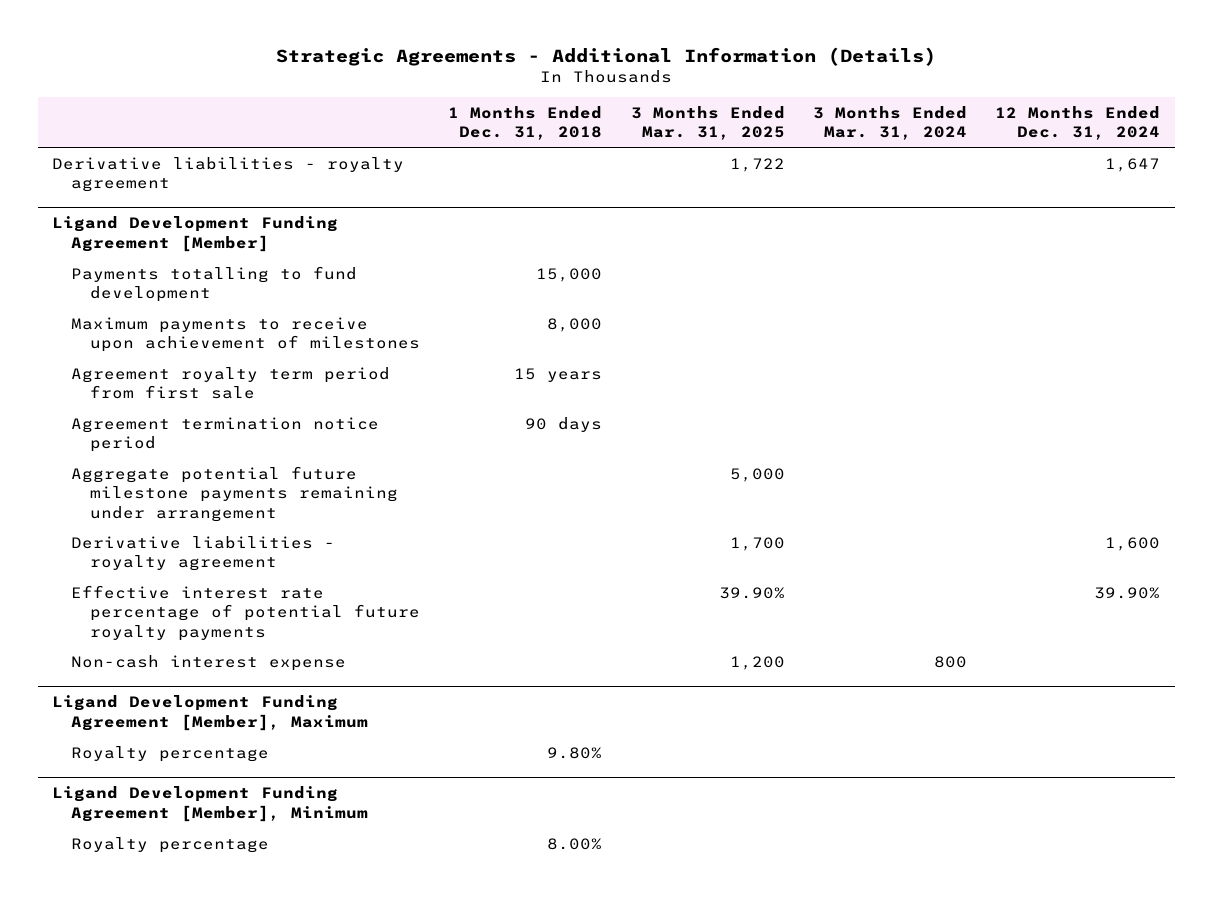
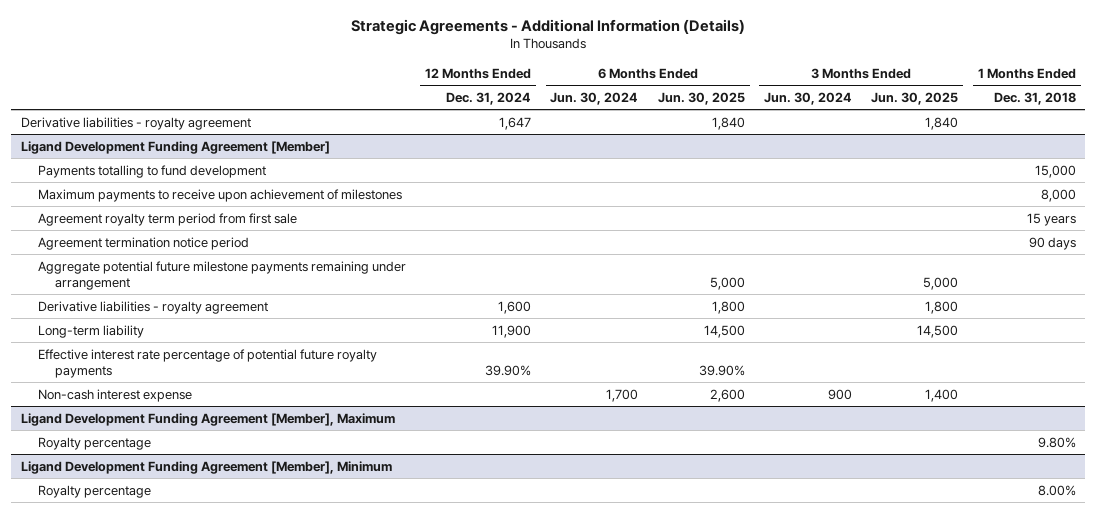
- | 1 Months Ended Dec. 31, 2018 | 3 Months Ended Mar. 31, 2025 | 3 Months Ended Mar. 31, 2024 | 12 Months Ended Dec. 31, 2024
+ | 12 Months Ended Dec. 31, 2024 | 6 Months Ended Jun. 30, 2024 | 6 Months Ended Jun. 30, 2025 | 3 Months Ended Jun. 30, 2024 | 3 Months Ended Jun. 30, 2025 | 1 Months Ended Dec. 31, 2018
@ Ligand Development Funding Agreement [Member]
+ Long-term liability | 11,900 | | 14,500 | | 14,500 |

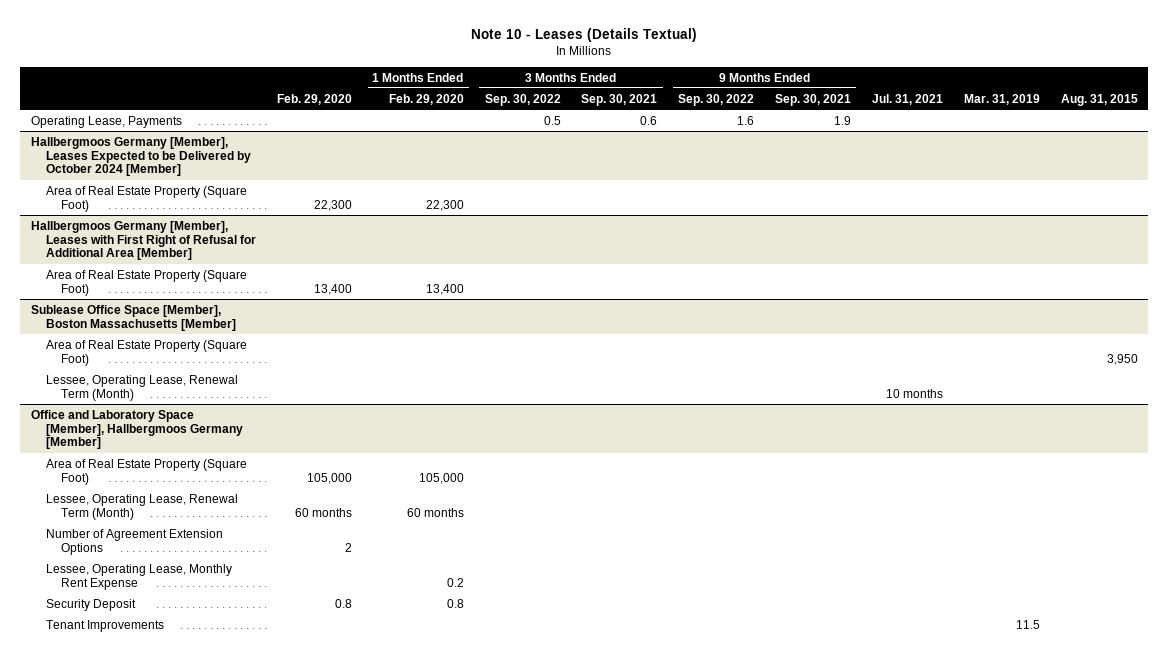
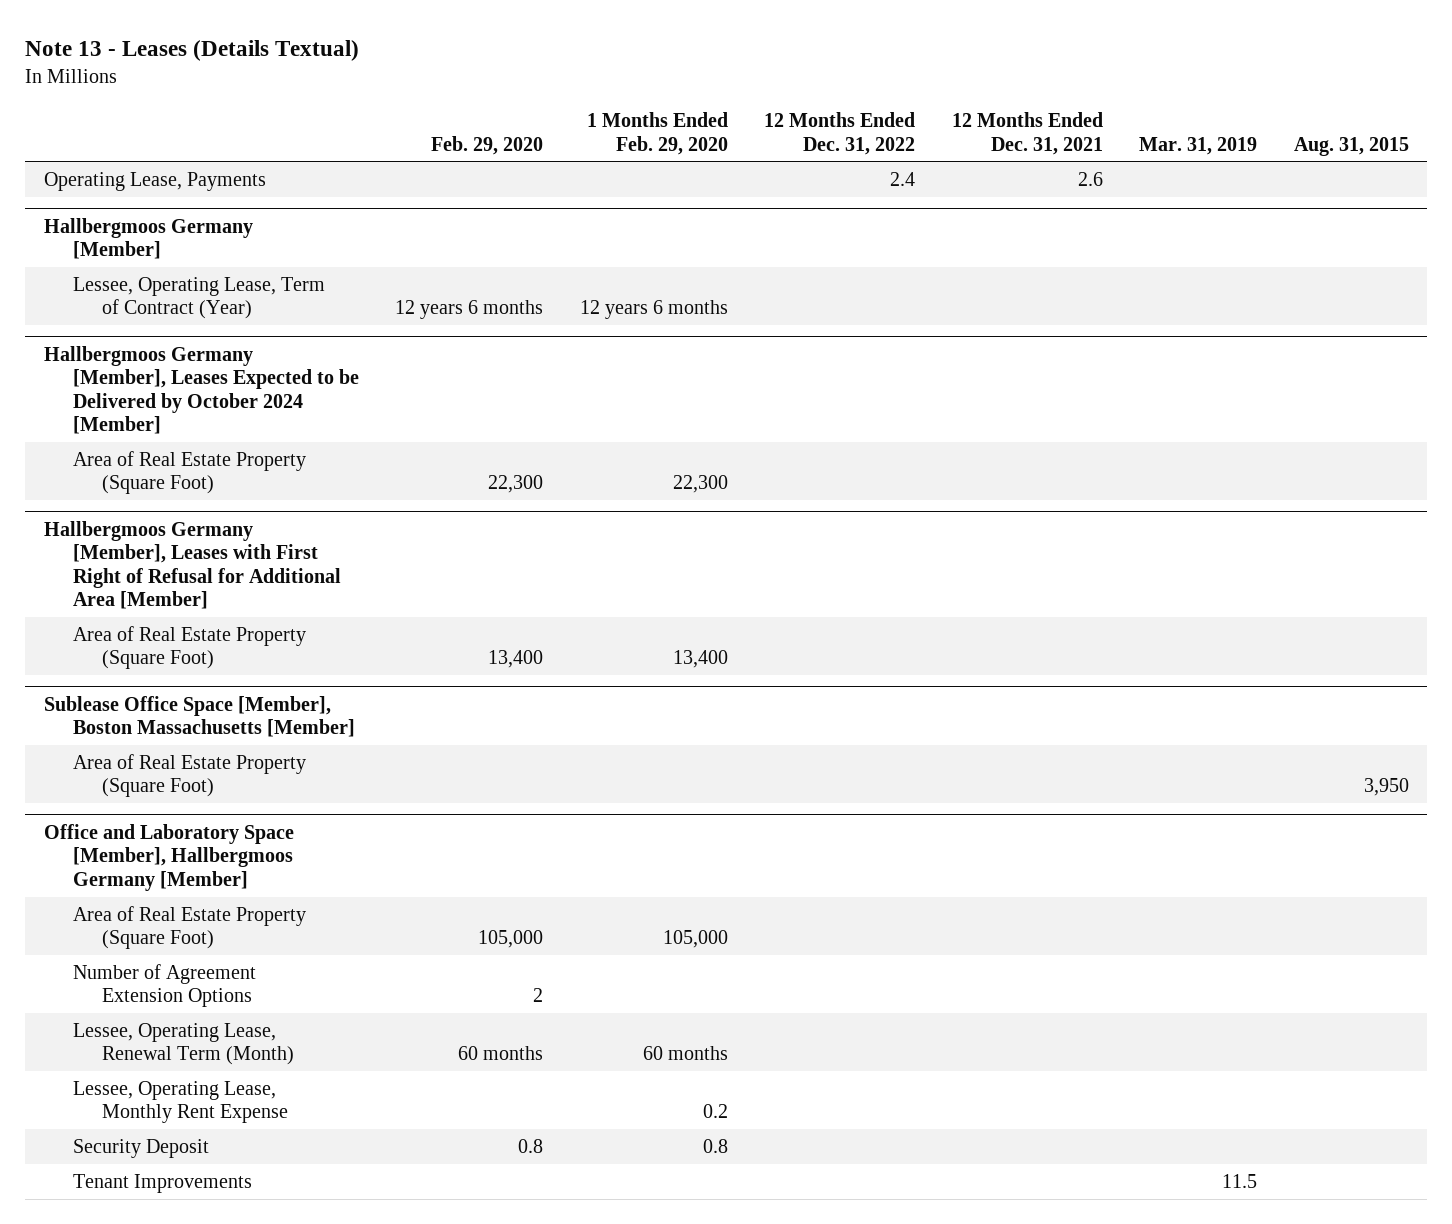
- Note 10 - Leases (Details Textual)
+ Note 13 - Leases (Details Textual)
- | Feb. 29, 2020 | 1 Months Ended Feb. 29, 2020 | 3 Months Ended Sep. 30, 2022 | 3 Months Ended Sep. 30, 2021 | 9 Months Ended Sep. 30, 2022 | 9 Months Ended Sep. 30, 2021 | Jul. 31, 2021 | Mar. 31, 2019 | Aug. 31, 2015
+ | Feb. 29, 2020 | 1 Months Ended Feb. 29, 2020 | 12 Months Ended Dec. 31, 2022 | 12 Months Ended Dec. 31, 2021 | Mar. 31, 2019 | Aug. 31, 2015
+ Hallbergmoos Germany [Member]
+ Lessee, Operating Lease, Term of Contract (Year) | 12 years 6 months | 12 years 6 months | | | |
@ Sublease Office Space [Member], Boston Massachusetts [Member]
- Lessee, Operating Lease, Renewal Term (Month) | | | | | | | 10 months | |
@ Office and Laboratory Space [Member], Hallbergmoos Germany [Member]
moved down: Lessee, Operating Lease, Renewal Term (Month) | 60 months | 60 months | | | |

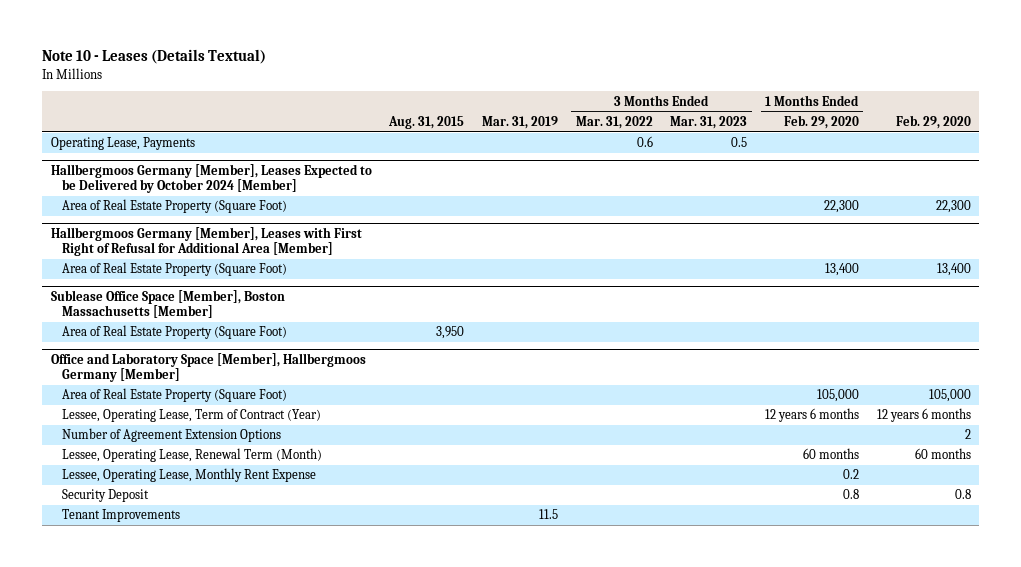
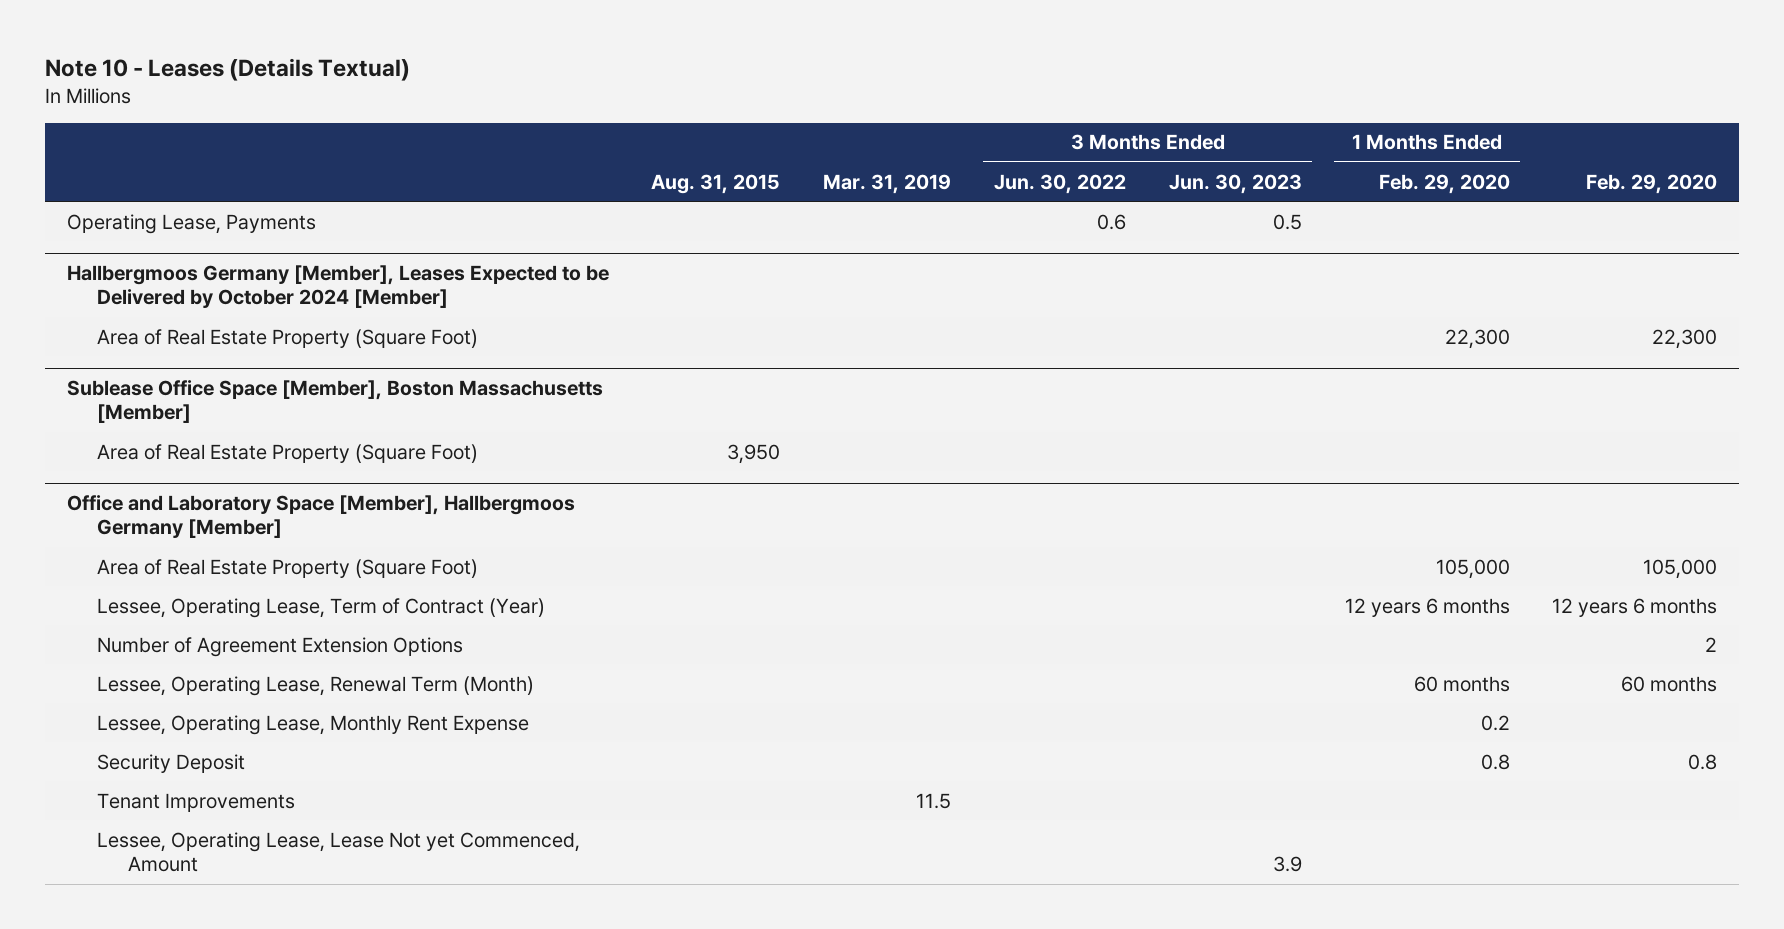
- | Aug. 31, 2015 | Mar. 31, 2019 | 3 Months Ended Mar. 31, 2022 | 3 Months Ended Mar. 31, 2023 | 1 Months Ended Feb. 29, 2020 | Feb. 29, 2020
+ | Aug. 31, 2015 | Mar. 31, 2019 | 3 Months Ended Jun. 30, 2022 | 3 Months Ended Jun. 30, 2023 | 1 Months Ended Feb. 29, 2020 | Feb. 29, 2020
- Hallbergmoos Germany [Member], Leases with First Right of Refusal for Additional Area [Member]
- Area of Real Estate Property (Square Foot) | | | | | 13,400 | 13,400
@ Office and Laboratory Space [Member], Hallbergmoos Germany [Member]
+ Lessee, Operating Lease, Lease Not yet Commenced, Amount | | | | 3.9 | |

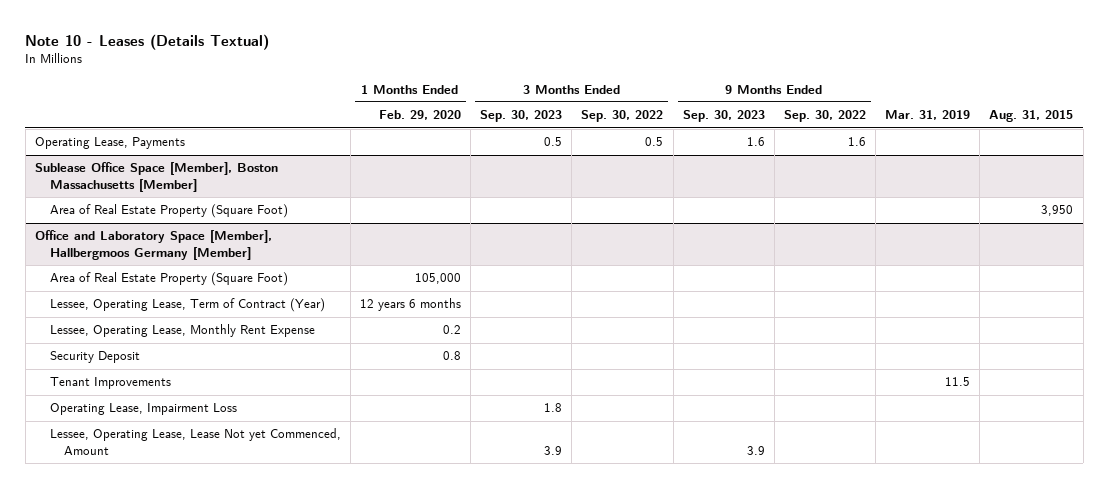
- | Aug. 31, 2015 | Mar. 31, 2019 | 3 Months Ended Jun. 30, 2022 | 3 Months Ended Jun. 30, 2023 | 1 Months Ended Feb. 29, 2020 | Feb. 29, 2020
+ | 1 Months Ended Feb. 29, 2020 | 3 Months Ended Sep. 30, 2023 | 3 Months Ended Sep. 30, 2022 | 9 Months Ended Sep. 30, 2023 | 9 Months Ended Sep. 30, 2022 | Mar. 31, 2019 | Aug. 31, 2015
- Hallbergmoos Germany [Member], Leases Expected to be Delivered by October 2024 [Member]
- Area of Real Estate Property (Square Foot) | | | | | 22,300 | 22,300
@ Office and Laboratory Space [Member], Hallbergmoos Germany [Member]
- Number of Agreement Extension Options | | | | | | 2
- Lessee, Operating Lease, Renewal Term (Month) | | | | | 60 months | 60 months
+ Operating Lease, Impairment Loss | | 1.8 | | | | |

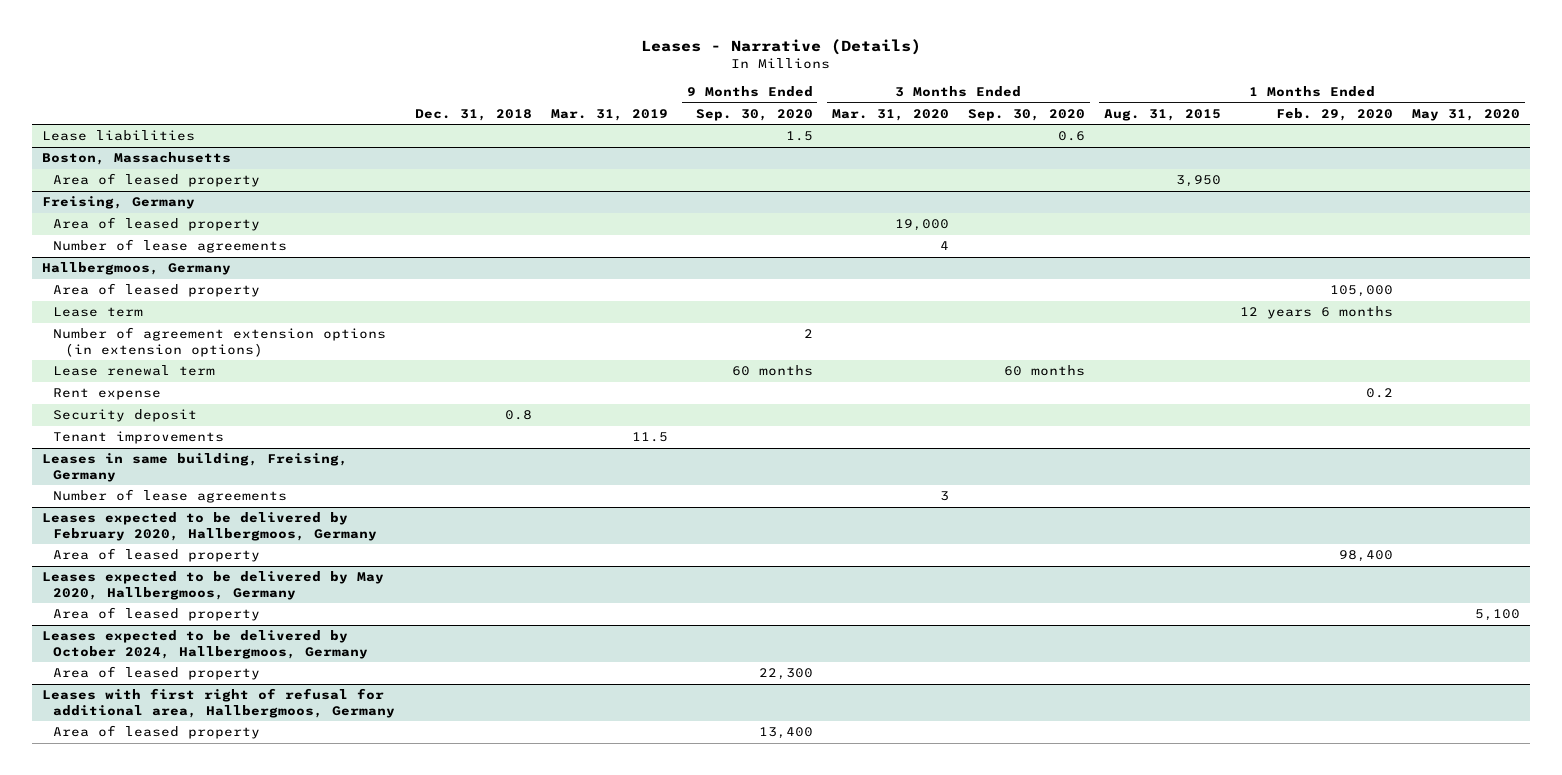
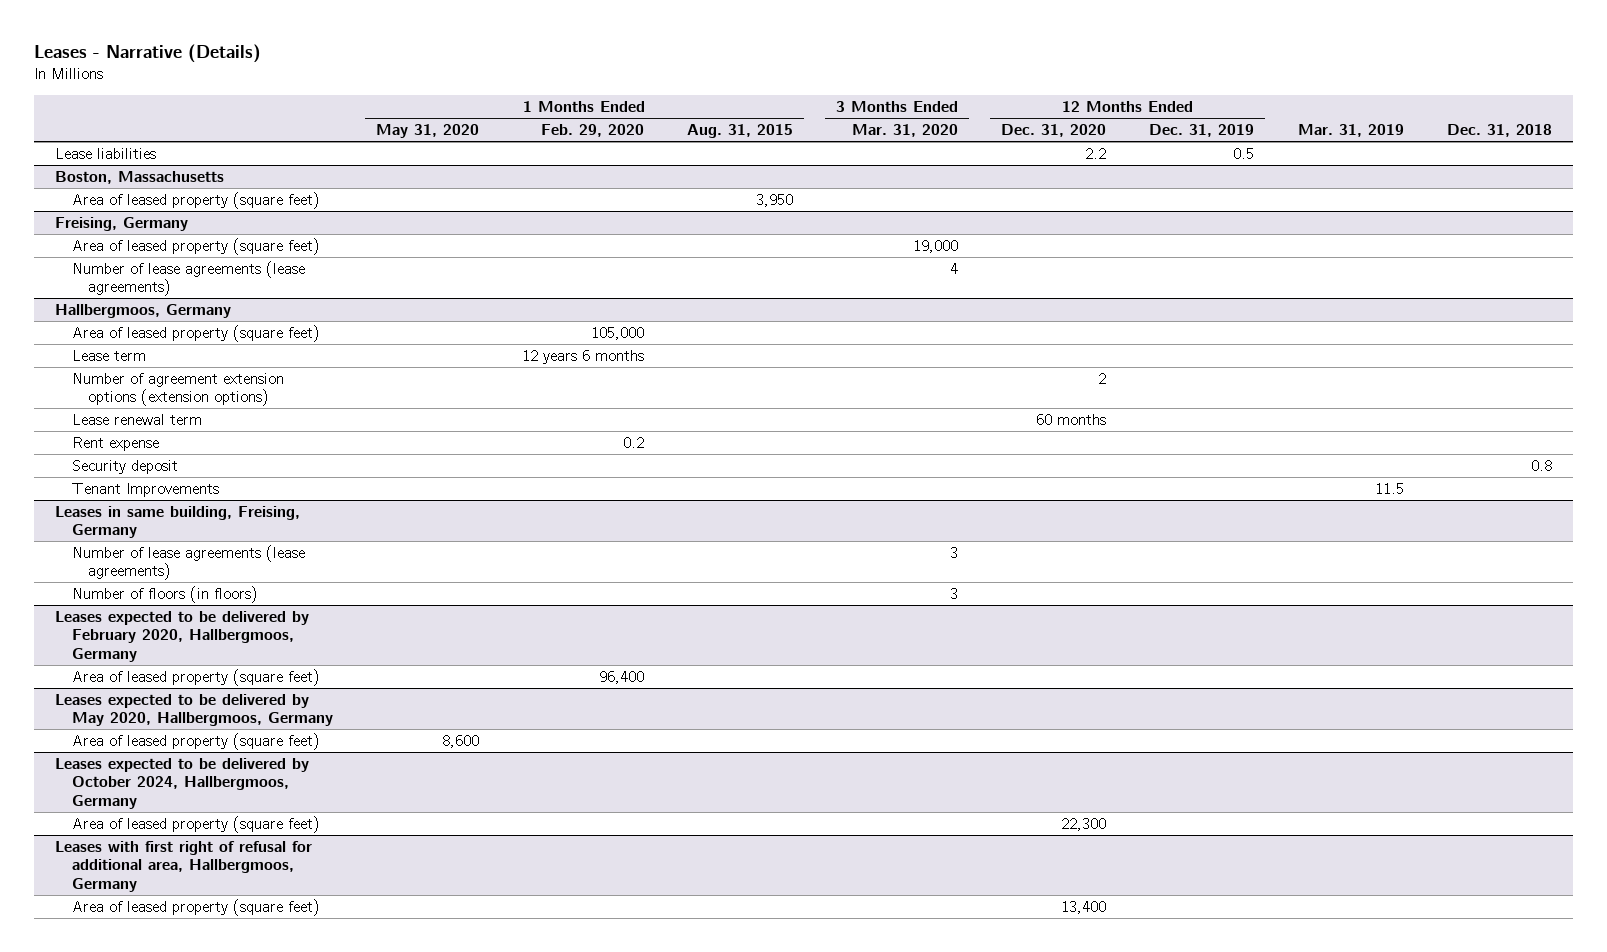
- | Dec. 31, 2018 | Mar. 31, 2019 | 9 Months Ended Sep. 30, 2020 | 3 Months Ended Mar. 31, 2020 | 3 Months Ended Sep. 30, 2020 | 1 Months Ended Aug. 31, 2015 | 1 Months Ended Feb. 29, 2020 | 1 Months Ended May 31, 2020
+ | 1 Months Ended May 31, 2020 | 1 Months Ended Feb. 29, 2020 | 1 Months Ended Aug. 31, 2015 | 3 Months Ended Mar. 31, 2020 | 12 Months Ended Dec. 31, 2020 | 12 Months Ended Dec. 31, 2019 | Mar. 31, 2019 | Dec. 31, 2018
@ Boston, Massachusetts
- Area of leased property | | | | | | 3,950 | |
+ Area of leased property (square feet) | | | 3,950 | | | | |
@ Freising, Germany
- Area of leased property | | | | 19,000 | | | |
- Number of lease agreements | | | | 4 | | | |
+ Area of leased property (square feet) | | | | 19,000 | | | |
+ Number of lease agreements (lease agreements) | | | | 4 | | | |
@ Hallbergmoos, Germany
- Area of leased property | | | | | | | 105,000 |
+ Area of leased property (square feet) | | 105,000 | | | | | |
- Number of agreement extension options (in extension options) | | | 2 | | | | |
+ Number of agreement extension options (extension options) | | | | | 2 | | |
- Tenant improvements | | 11.5 | | | | | |
+ Tenant Improvements | | | | | | | 11.5 |
@ Leases in same building, Freising, Germany
- Number of lease agreements | | | | 3 | | | |
+ Number of lease agreements (lease agreements) | | | | 3 | | | |
+ Number of floors (in floors) | | | | 3 | | | |
@ Leases expected to be delivered by February 2020, Hallbergmoos, Germany
- Area of leased property | | | | | | | 98,400 |
+ Area of leased property (square feet) | | 96,400 | | | | | |
@ Leases expected to be delivered by May 2020, Hallbergmoos, Germany
- Area of leased property | | | | | | | | 5,100
+ Area of leased property (square feet) | 8,600 | | | | | | |
@ Leases expected to be delivered by October 2024, Hallbergmoos, Germany
- Area of leased property | | | 22,300 | | | | |
+ Area of leased property (square feet) | | | | | 22,300 | | |
@ Leases with first right of refusal for additional area, Hallbergmoos, Germany
- Area of leased property | | | 13,400 | | | | |
+ Area of leased property (square feet) | | | | | 13,400 | | |

